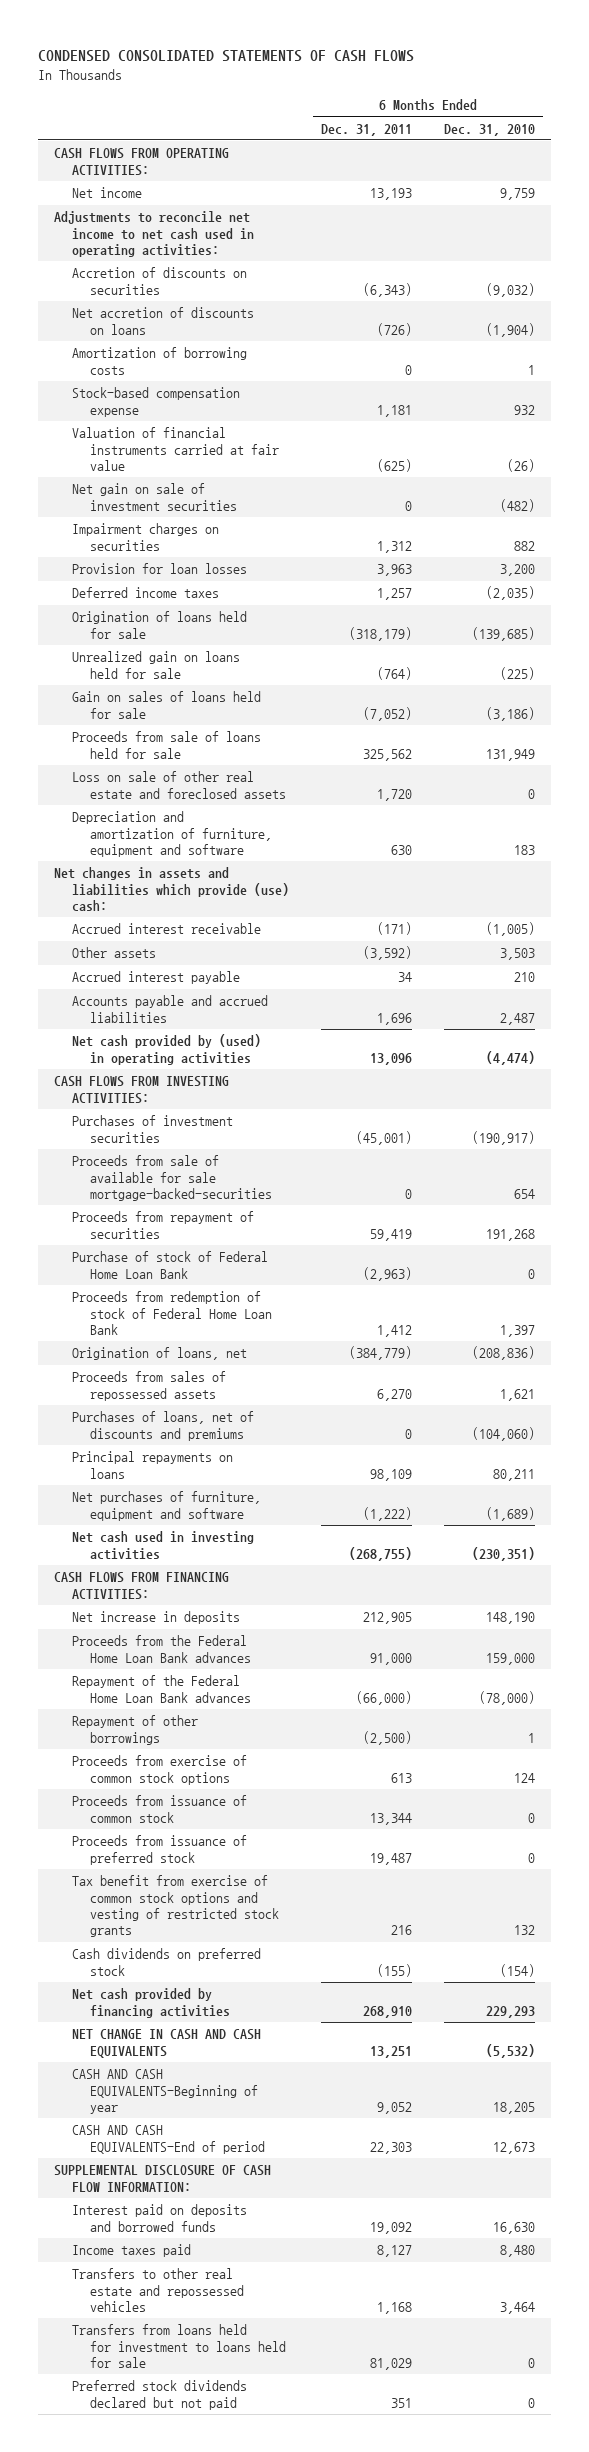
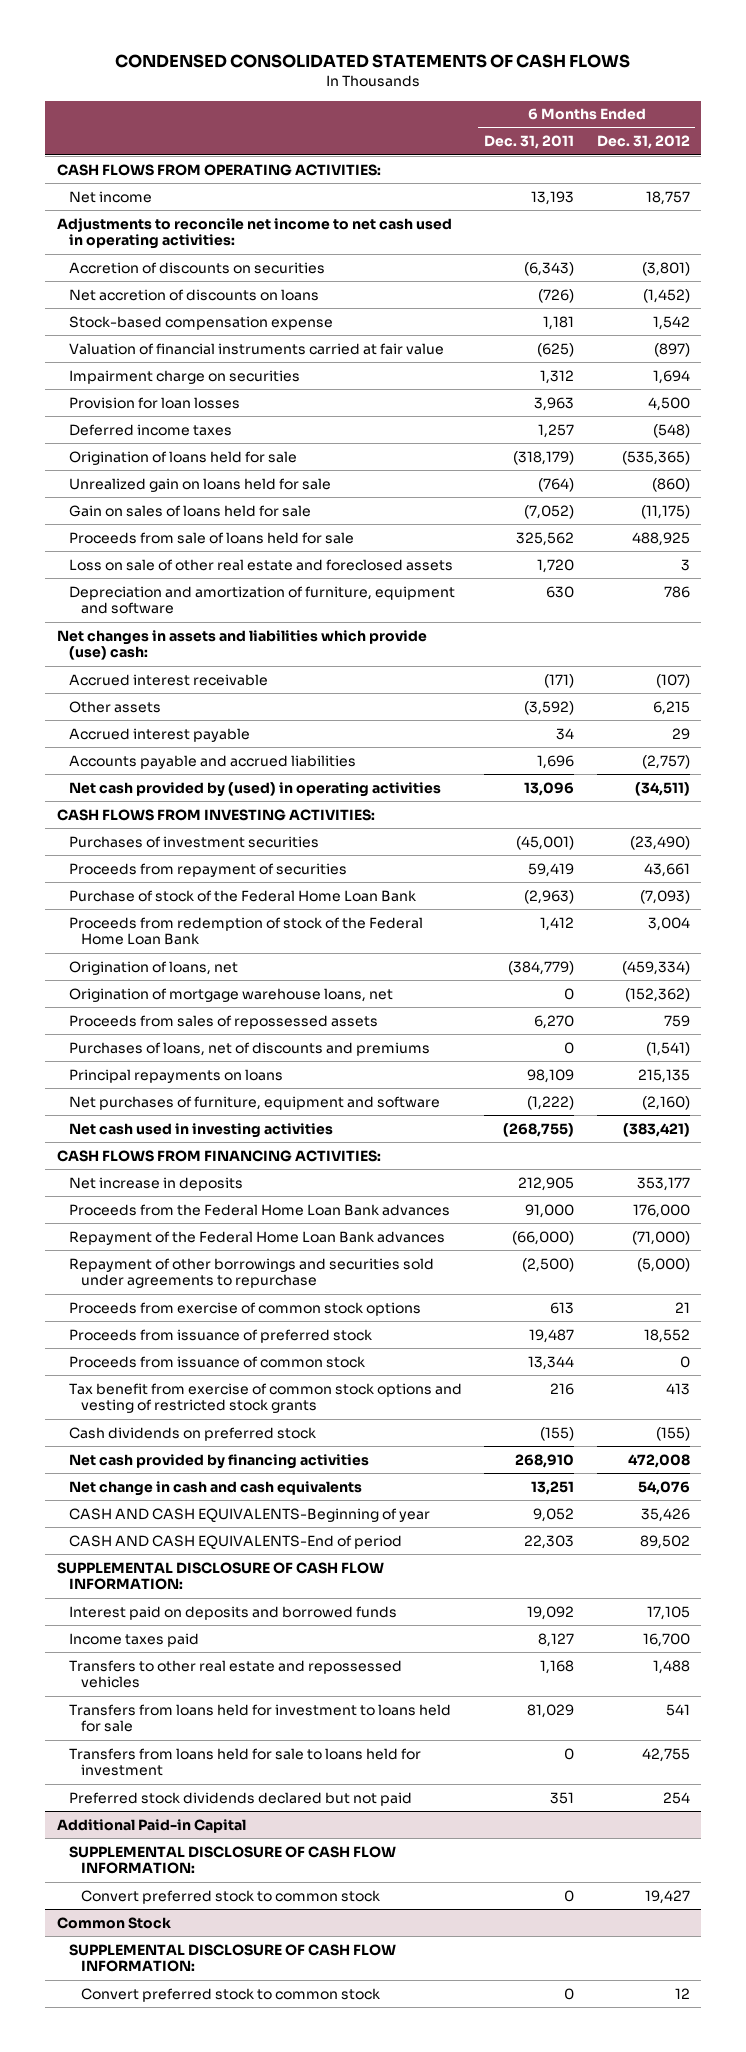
- | 6 Months Ended Dec. 31, 2011 | 6 Months Ended Dec. 31, 2010
+ | 6 Months Ended Dec. 31, 2011 | 6 Months Ended Dec. 31, 2012
- Amortization of borrowing costs | 0 | 1
- Net gain on sale of investment securities | 0 | (482)
- Impairment charges on securities | 1,312 | 882
+ Impairment charge on securities | 1,312 | 1,694
- Proceeds from sale of available for sale mortgage-backed-securities | 0 | 654
- Purchase of stock of Federal Home Loan Bank | (2,963) | 0
- Proceeds from redemption of stock of Federal Home Loan Bank | 1,412 | 1,397
+ Purchase of stock of the Federal Home Loan Bank | (2,963) | (7,093)
+ Proceeds from redemption of stock of the Federal Home Loan Bank | 1,412 | 3,004
+ Origination of mortgage warehouse loans, net | 0 | (152,362)
- Repayment of other borrowings | (2,500) | 1
+ Repayment of other borrowings and securities sold under agreements to repurchase | (2,500) | (5,000)
moved down: Proceeds from issuance of common stock | 13,344 | 0
- NET CHANGE IN CASH AND CASH EQUIVALENTS | 13,251 | (5,532)
+ Net change in cash and cash equivalents | 13,251 | 54,076
+ Transfers from loans held for sale to loans held for investment | 0 | 42,755
+ Additional Paid-in Capital
+ SUPPLEMENTAL DISCLOSURE OF CASH FLOW INFORMATION:
+ Convert preferred stock to common stock | 0 | 19,427
+ Common Stock
+ SUPPLEMENTAL DISCLOSURE OF CASH FLOW INFORMATION:
+ Convert preferred stock to common stock | 0 | 12

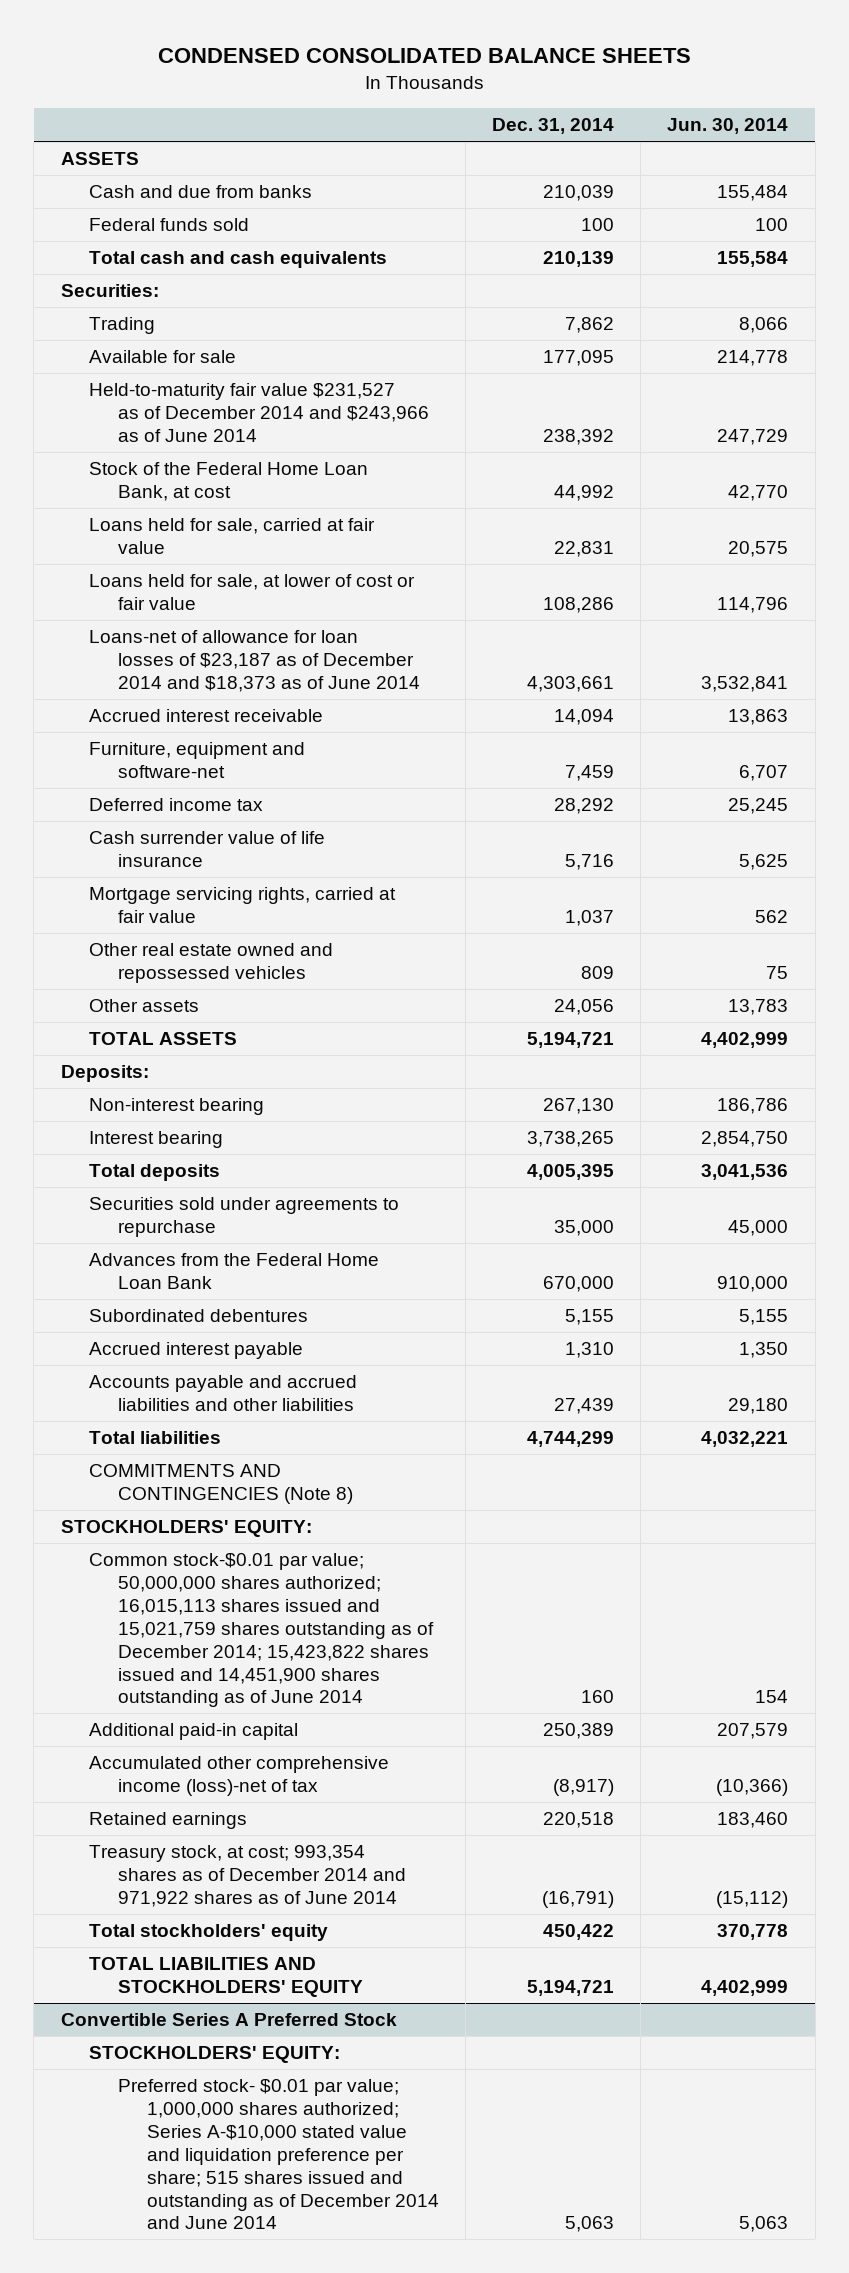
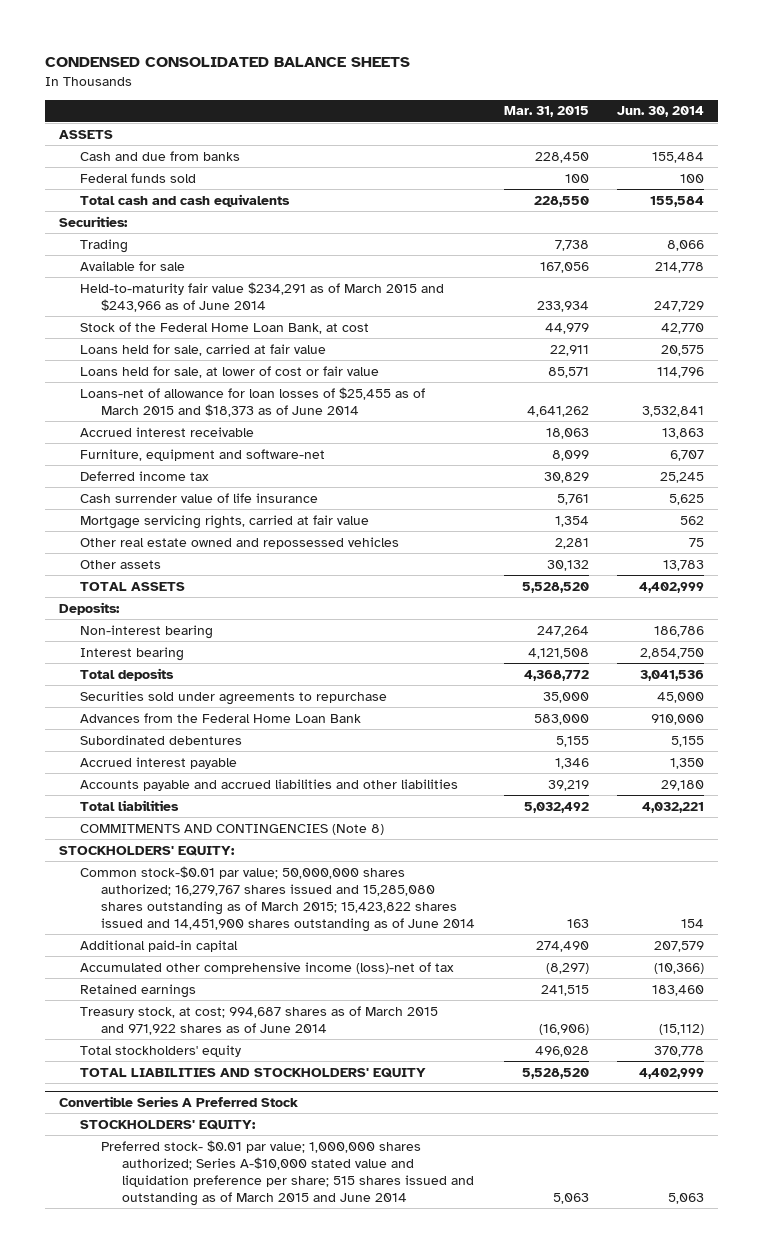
- | Dec. 31, 2014 | Jun. 30, 2014
+ | Mar. 31, 2015 | Jun. 30, 2014
- Held-to-maturity fair value $231,527 as of December 2014 and $243,966 as of June 2014 | 238,392 | 247,729
+ Held-to-maturity fair value $234,291 as of March 2015 and $243,966 as of June 2014 | 233,934 | 247,729
- Loans-net of allowance for loan losses of $23,187 as of December 2014 and $18,373 as of June 2014 | 4,303,661 | 3,532,841
+ Loans-net of allowance for loan losses of $25,455 as of March 2015 and $18,373 as of June 2014 | 4,641,262 | 3,532,841
- Common stock-$0.01 par value; 50,000,000 shares authorized; 16,015,113 shares issued and 15,021,759 shares outstanding as of December 2014; 15,423,822 shares issued and 14,451,900 shares outstanding as of June 2014 | 160 | 154
+ Common stock-$0.01 par value; 50,000,000 shares authorized; 16,279,767 shares issued and 15,285,080 shares outstanding as of March 2015; 15,423,822 shares issued and 14,451,900 shares outstanding as of June 2014 | 163 | 154
- Treasury stock, at cost; 993,354 shares as of December 2014 and 971,922 shares as of June 2014 | (16,791) | (15,112)
+ Treasury stock, at cost; 994,687 shares as of March 2015 and 971,922 shares as of June 2014 | (16,906) | (15,112)
@ Convertible Series A Preferred Stock
- Preferred stock- $0.01 par value; 1,000,000 shares authorized; Series A-$10,000 stated value and liquidation preference per share; 515 shares issued and outstanding as of December 2014 and June 2014 | 5,063 | 5,063
+ Preferred stock- $0.01 par value; 1,000,000 shares authorized; Series A-$10,000 stated value and liquidation preference per share; 515 shares issued and outstanding as of March 2015 and June 2014 | 5,063 | 5,063

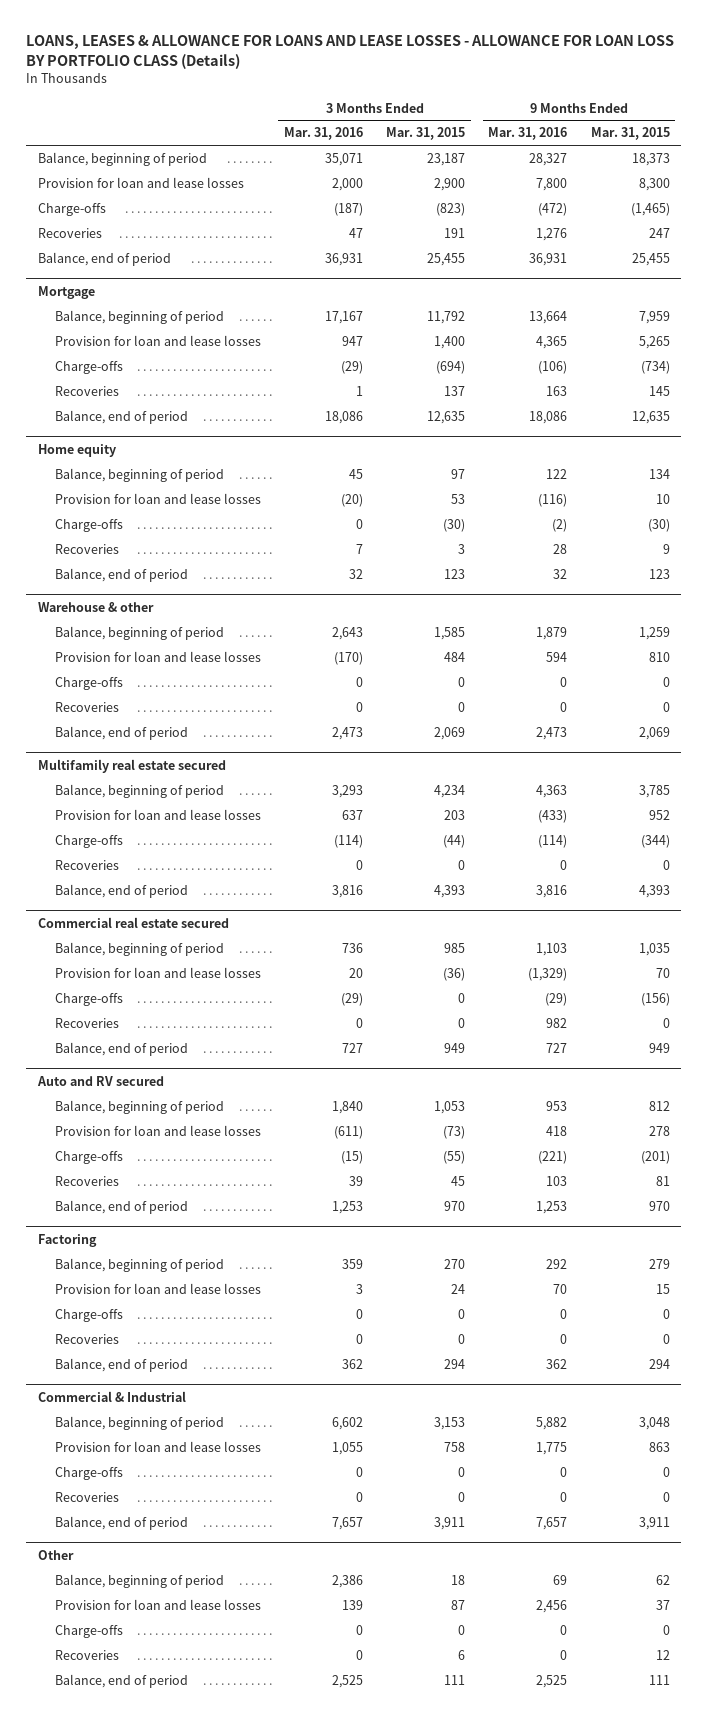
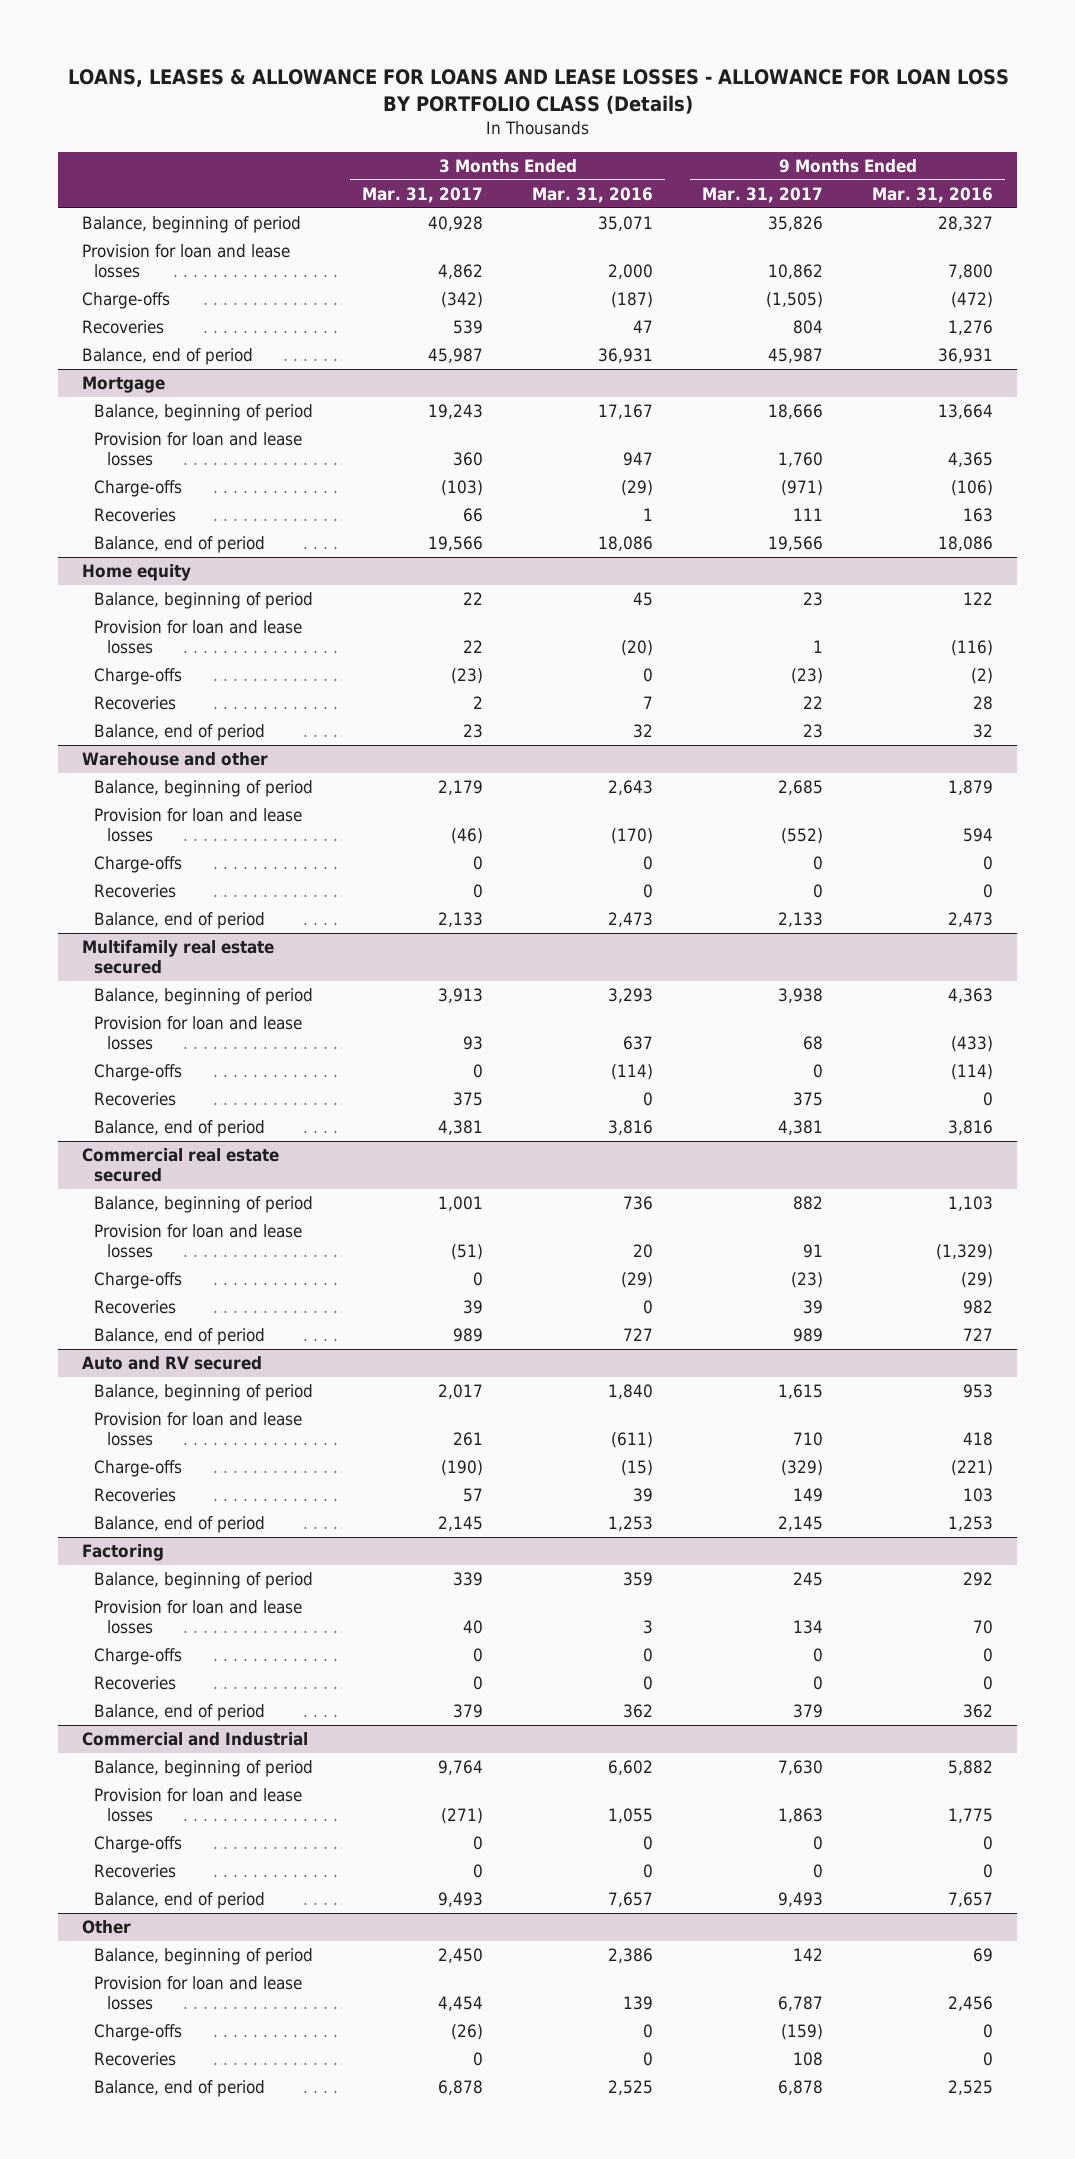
- | 3 Months Ended Mar. 31, 2016 | 3 Months Ended Mar. 31, 2015 | 9 Months Ended Mar. 31, 2016 | 9 Months Ended Mar. 31, 2015
+ | 3 Months Ended Mar. 31, 2017 | 3 Months Ended Mar. 31, 2016 | 9 Months Ended Mar. 31, 2017 | 9 Months Ended Mar. 31, 2016
- Warehouse & other
+ Warehouse and other
- Commercial & Industrial
+ Commercial and Industrial

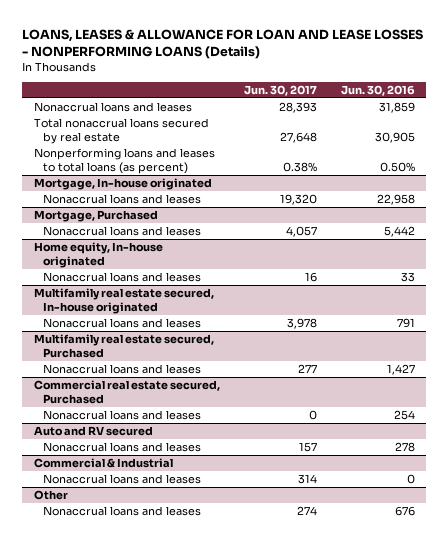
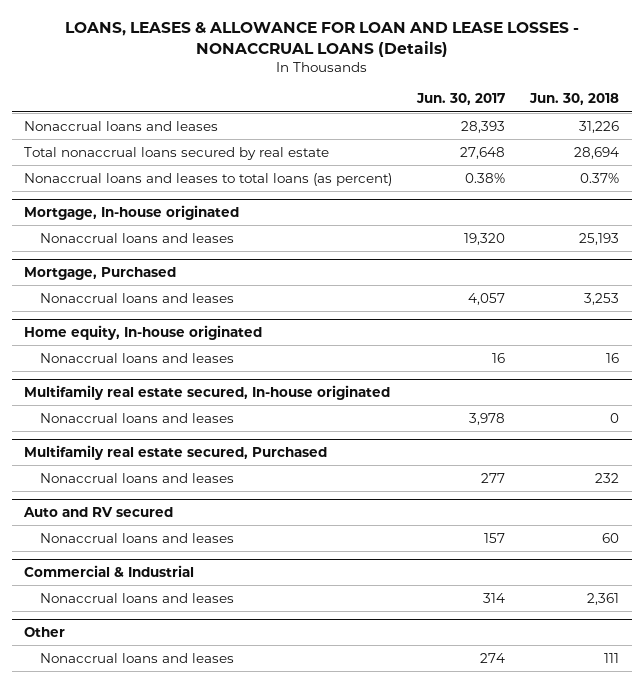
- LOANS, LEASES & ALLOWANCE FOR LOAN AND LEASE LOSSES - NONPERFORMING LOANS (Details)
+ LOANS, LEASES & ALLOWANCE FOR LOAN AND LEASE LOSSES - NONACCRUAL LOANS (Details)
- | Jun. 30, 2017 | Jun. 30, 2016
+ | Jun. 30, 2017 | Jun. 30, 2018
- Nonperforming loans and leases to total loans (as percent) | 0.38% | 0.50%
+ Nonaccrual loans and leases to total loans (as percent) | 0.38% | 0.37%
- Commercial real estate secured, Purchased
- Nonaccrual loans and leases | 0 | 254

